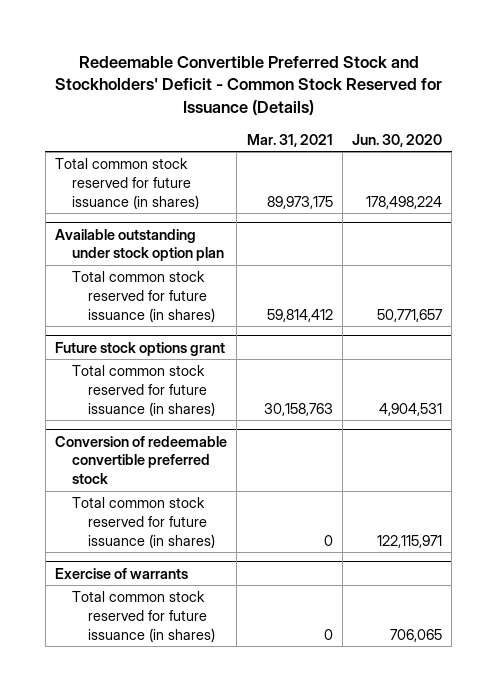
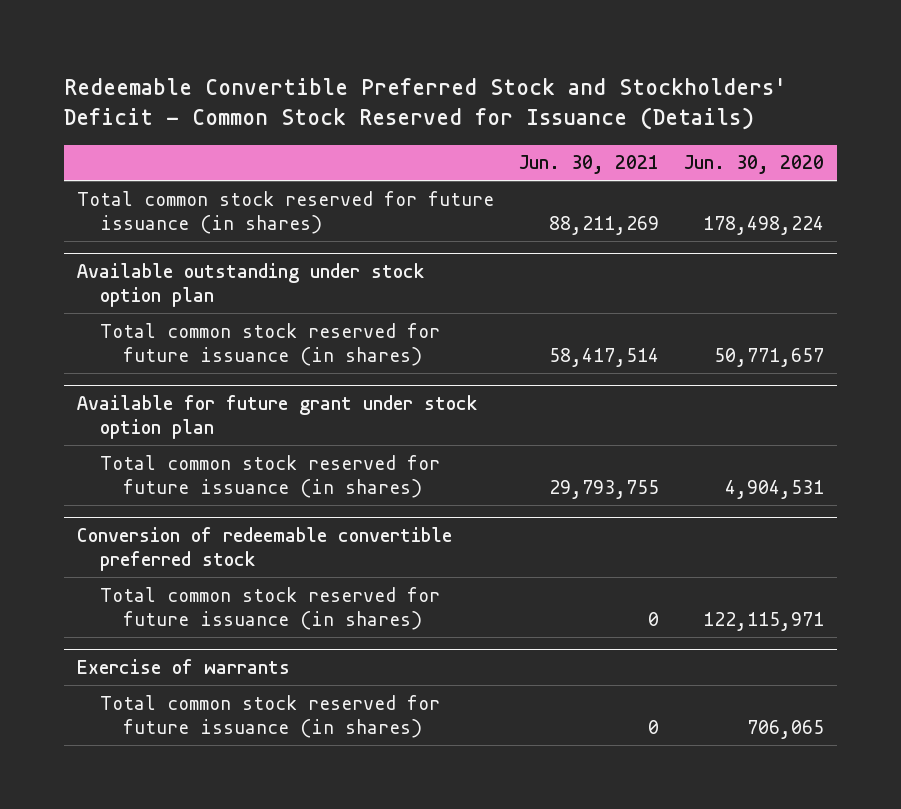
- | Mar. 31, 2021 | Jun. 30, 2020
+ | Jun. 30, 2021 | Jun. 30, 2020
- Future stock options grant
+ Available for future grant under stock option plan

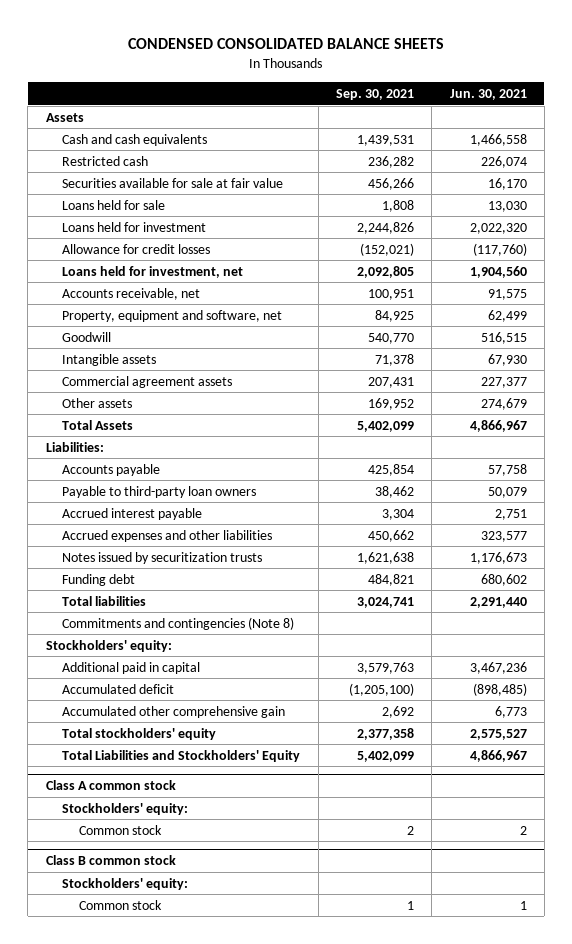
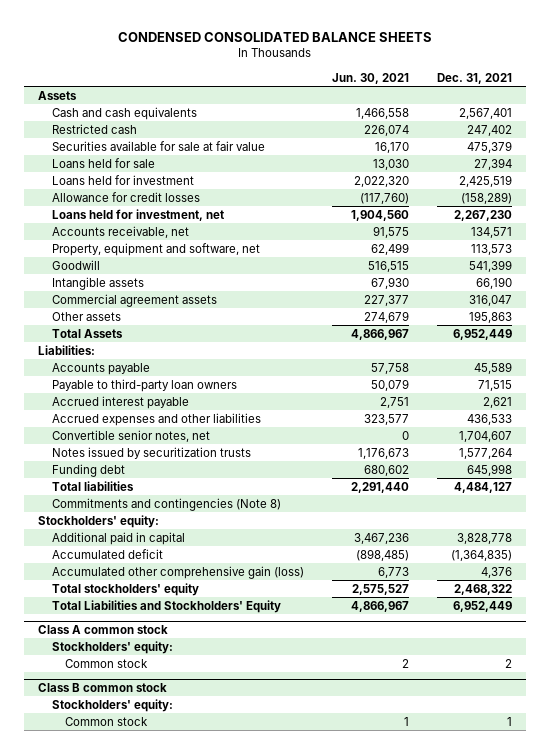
- | Sep. 30, 2021 | Jun. 30, 2021
+ | Jun. 30, 2021 | Dec. 31, 2021
+ Convertible senior notes, net | 0 | 1,704,607
- Accumulated other comprehensive gain | 2,692 | 6,773
+ Accumulated other comprehensive gain (loss) | 6,773 | 4,376

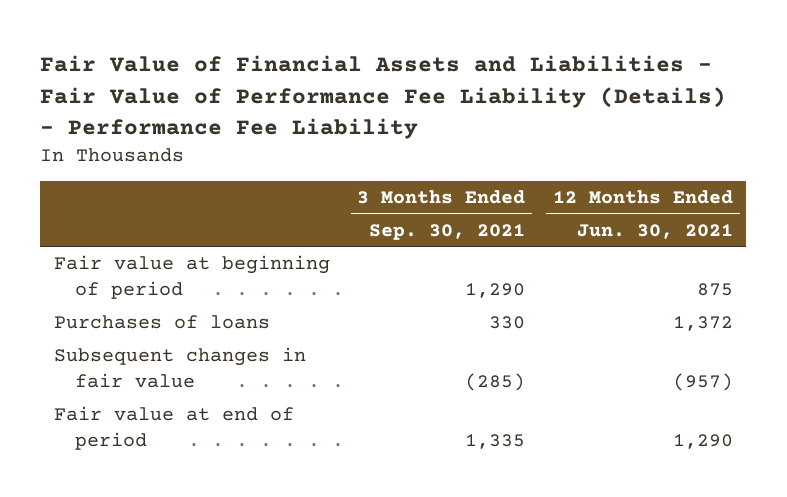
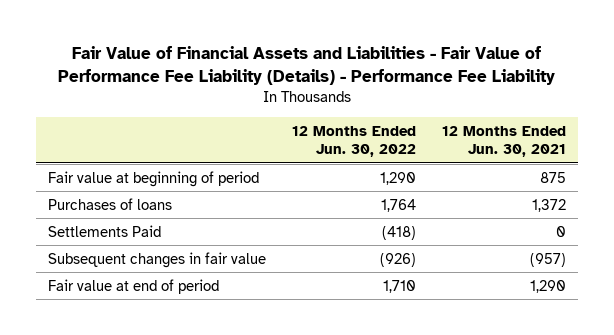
- | 3 Months Ended Sep. 30, 2021 | 12 Months Ended Jun. 30, 2021
+ | 12 Months Ended Jun. 30, 2022 | 12 Months Ended Jun. 30, 2021
+ Settlements Paid | (418) | 0

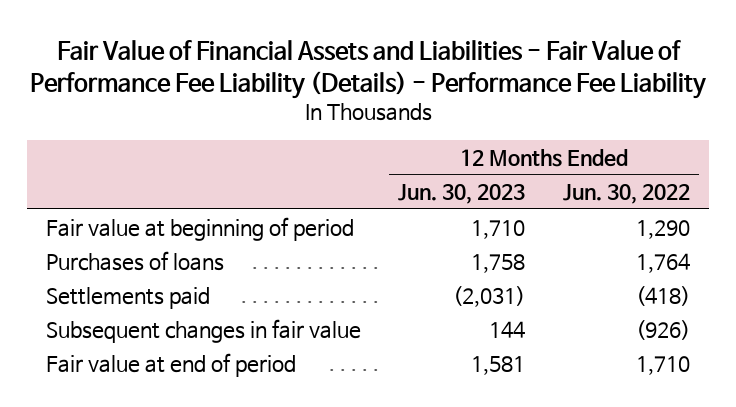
- | 12 Months Ended Jun. 30, 2022 | 12 Months Ended Jun. 30, 2021
+ | 12 Months Ended Jun. 30, 2023 | 12 Months Ended Jun. 30, 2022
- Settlements Paid | (418) | 0
+ Settlements paid | (2,031) | (418)

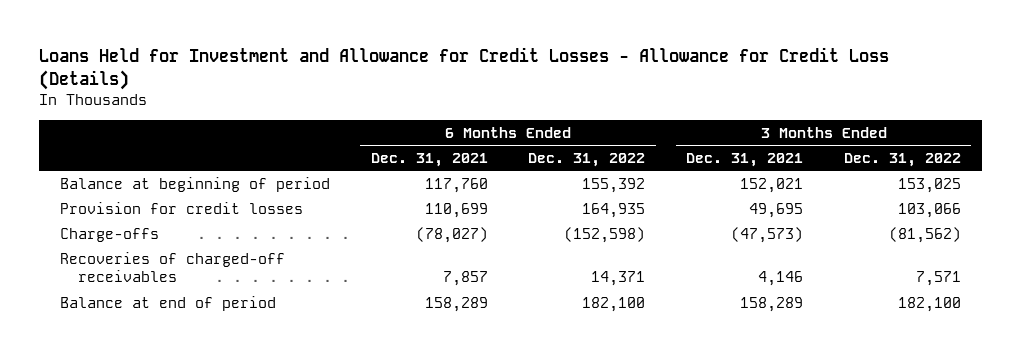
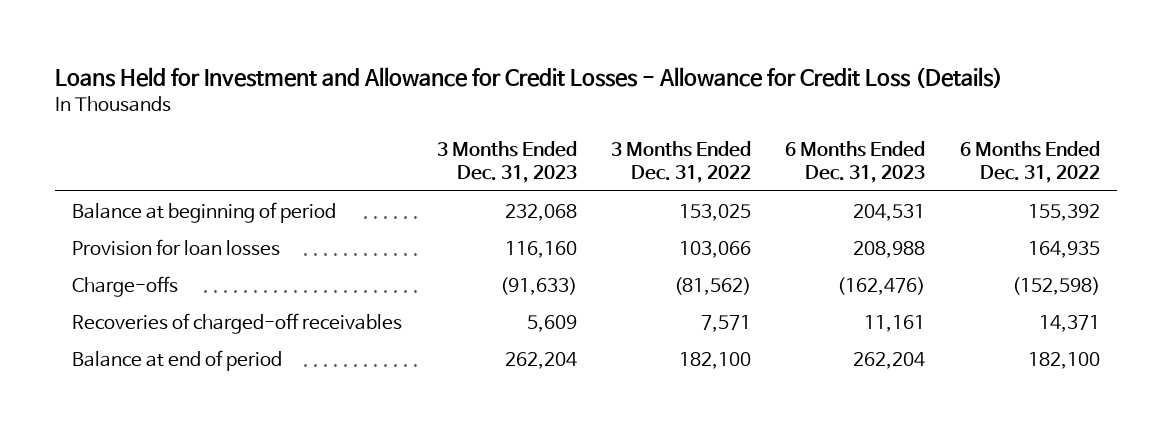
- | 6 Months Ended Dec. 31, 2021 | 6 Months Ended Dec. 31, 2022 | 3 Months Ended Dec. 31, 2021 | 3 Months Ended Dec. 31, 2022
+ | 3 Months Ended Dec. 31, 2023 | 3 Months Ended Dec. 31, 2022 | 6 Months Ended Dec. 31, 2023 | 6 Months Ended Dec. 31, 2022
- Provision for credit losses | 110,699 | 164,935 | 49,695 | 103,066
+ Provision for loan losses | 116,160 | 103,066 | 208,988 | 164,935

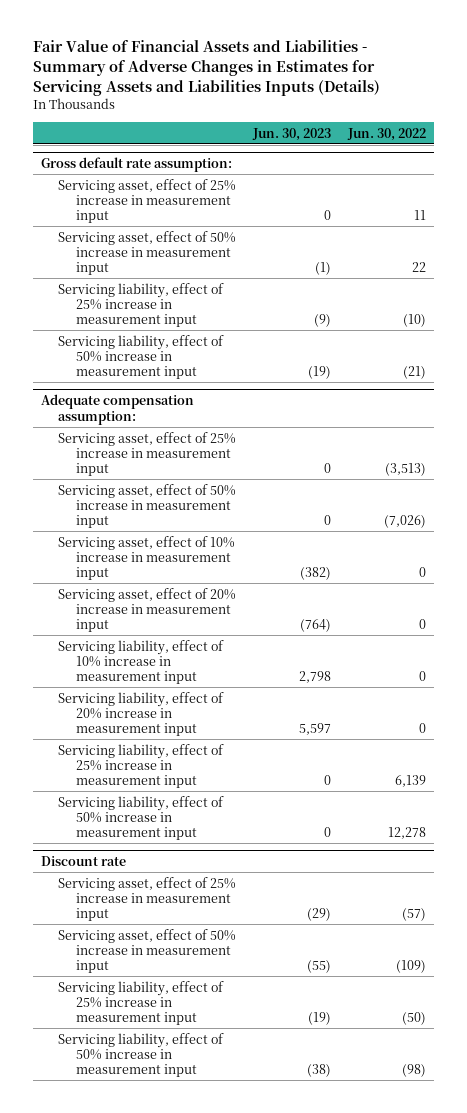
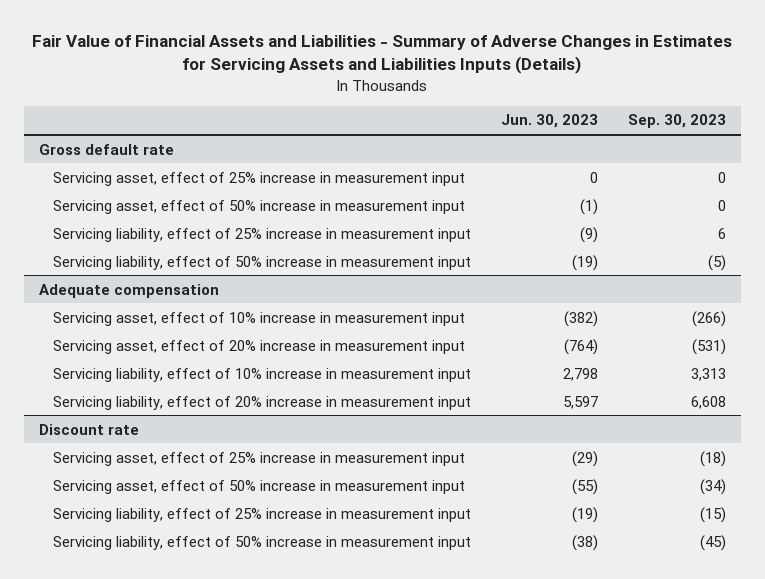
- | Jun. 30, 2023 | Jun. 30, 2022
+ | Jun. 30, 2023 | Sep. 30, 2023
- Gross default rate assumption:
+ Gross default rate
- Adequate compensation assumption:
- Servicing asset, effect of 25% increase in measurement input | 0 | (3,513)
- Servicing asset, effect of 50% increase in measurement input | 0 | (7,026)
+ Adequate compensation
- Servicing liability, effect of 25% increase in measurement input | 0 | 6,139
- Servicing liability, effect of 50% increase in measurement input | 0 | 12,278

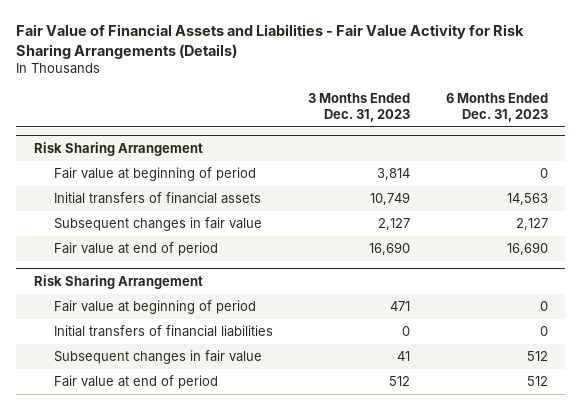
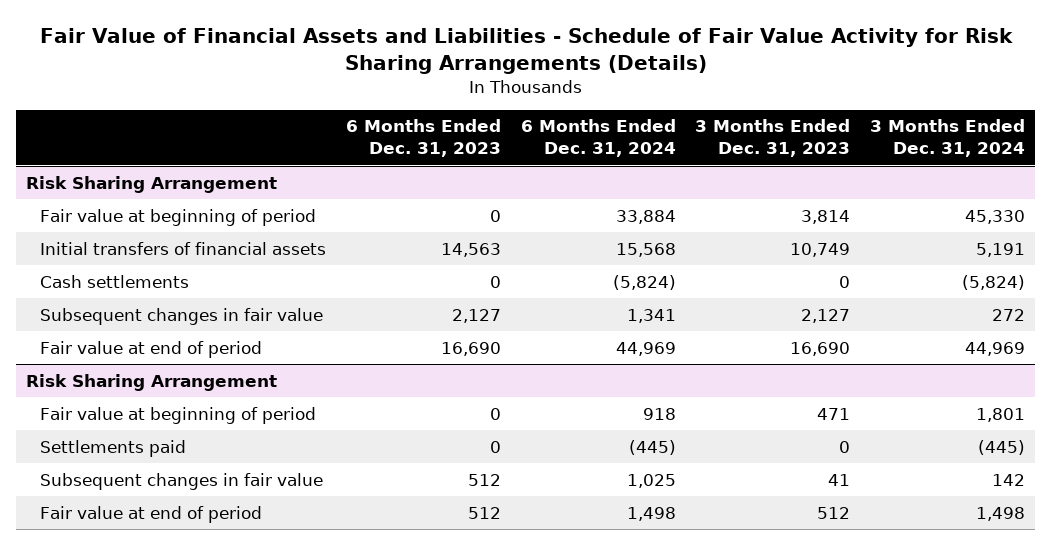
- Fair Value of Financial Assets and Liabilities - Fair Value Activity for Risk Sharing Arrangements (Details)
+ Fair Value of Financial Assets and Liabilities - Schedule of Fair Value Activity for Risk Sharing Arrangements (Details)
- | 3 Months Ended Dec. 31, 2023 | 6 Months Ended Dec. 31, 2023
+ | 6 Months Ended Dec. 31, 2023 | 6 Months Ended Dec. 31, 2024 | 3 Months Ended Dec. 31, 2023 | 3 Months Ended Dec. 31, 2024
@ Risk Sharing Arrangement
+ Cash settlements | 0 | (5,824) | 0 | (5,824)
- Initial transfers of financial liabilities | 0 | 0
+ Settlements paid | 0 | (445) | 0 | (445)

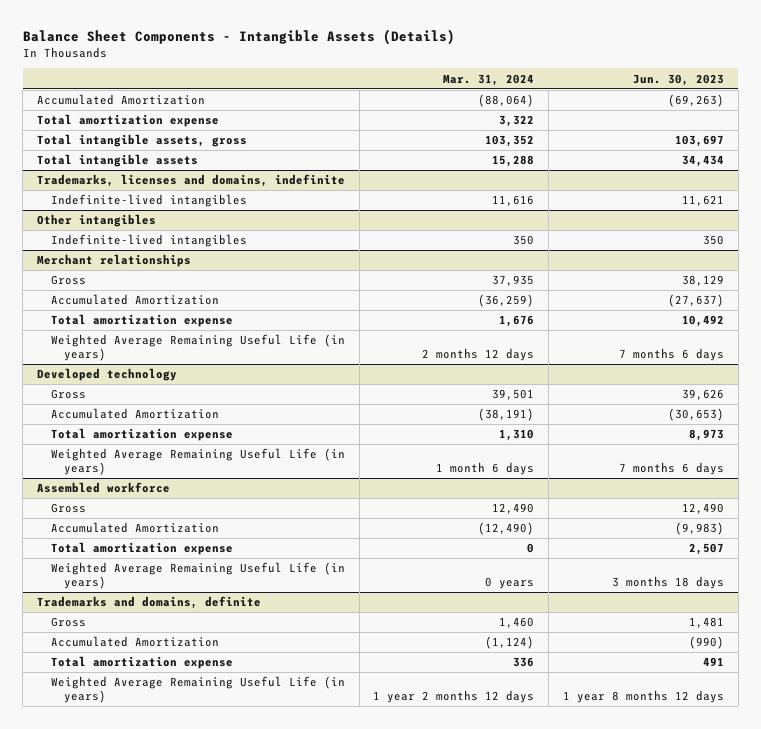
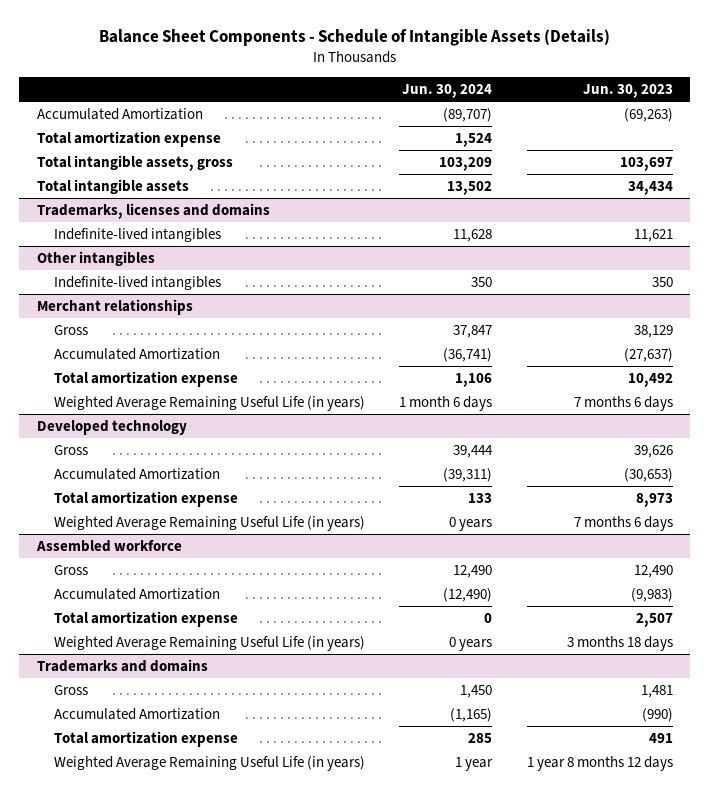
- Balance Sheet Components - Intangible Assets (Details)
+ Balance Sheet Components - Schedule of Intangible Assets (Details)
- | Mar. 31, 2024 | Jun. 30, 2023
+ | Jun. 30, 2024 | Jun. 30, 2023
- Trademarks, licenses and domains, indefinite
+ Trademarks, licenses and domains
- Trademarks and domains, definite
+ Trademarks and domains

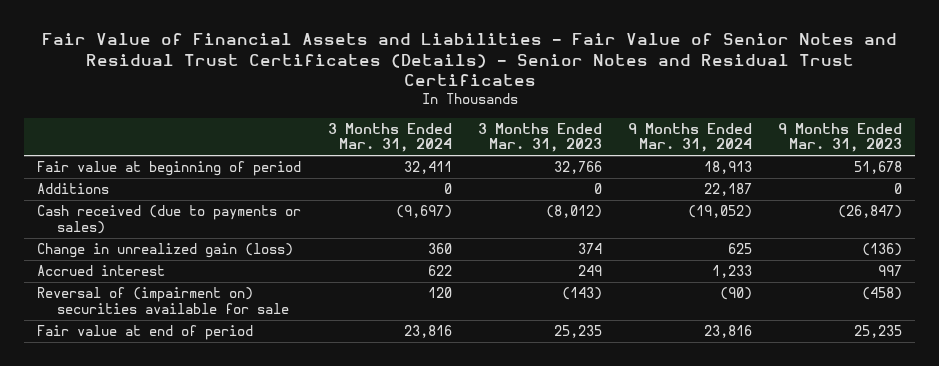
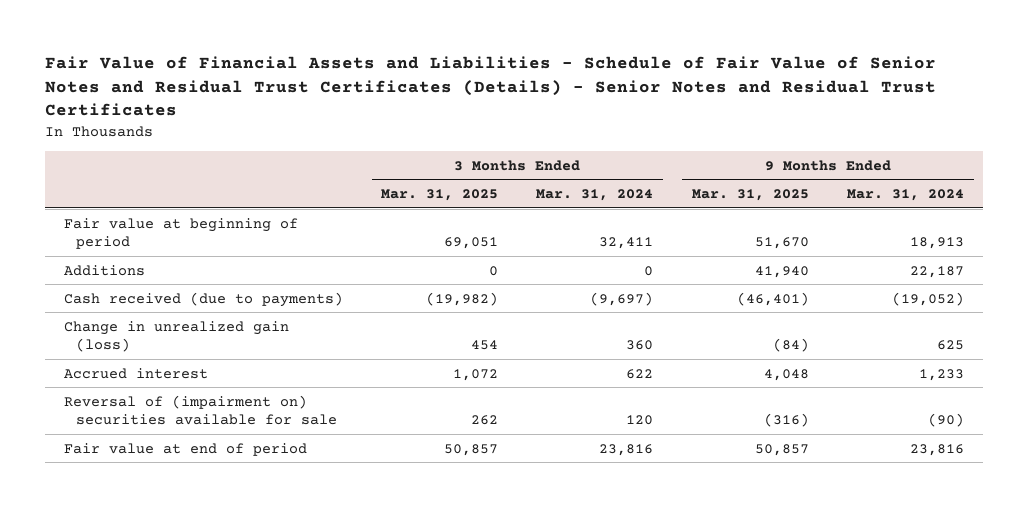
- Fair Value of Financial Assets and Liabilities - Fair Value of Senior Notes and Residual Trust Certificates (Details) - Senior Notes and Residual Trust Certificates
+ Fair Value of Financial Assets and Liabilities - Schedule of Fair Value of Senior Notes and Residual Trust Certificates (Details) - Senior Notes and Residual Trust Certificates
- | 3 Months Ended Mar. 31, 2024 | 3 Months Ended Mar. 31, 2023 | 9 Months Ended Mar. 31, 2024 | 9 Months Ended Mar. 31, 2023
+ | 3 Months Ended Mar. 31, 2025 | 3 Months Ended Mar. 31, 2024 | 9 Months Ended Mar. 31, 2025 | 9 Months Ended Mar. 31, 2024
- Cash received (due to payments or sales) | (9,697) | (8,012) | (19,052) | (26,847)
+ Cash received (due to payments) | (19,982) | (9,697) | (46,401) | (19,052)

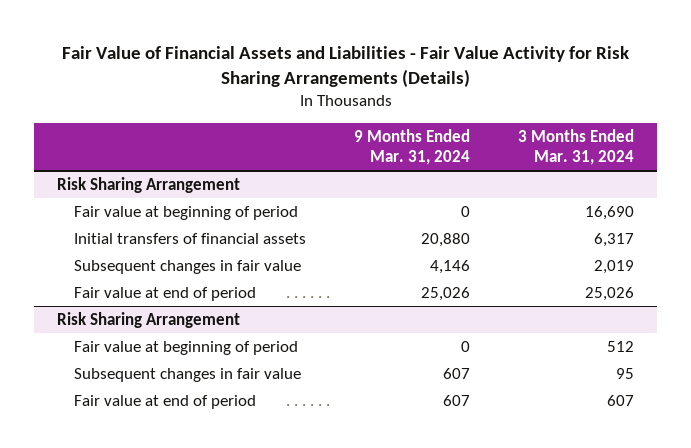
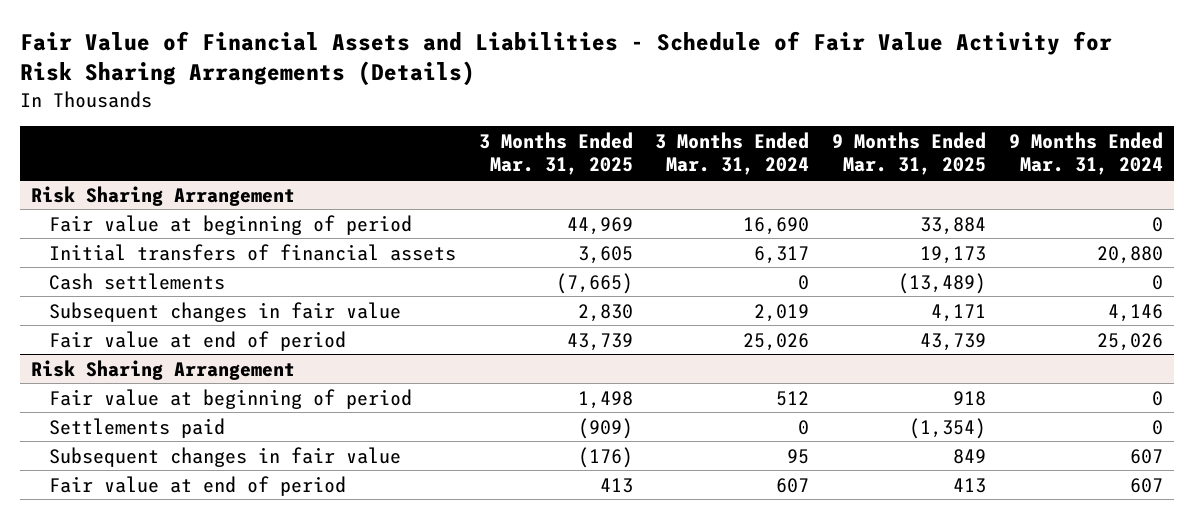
- Fair Value of Financial Assets and Liabilities - Fair Value Activity for Risk Sharing Arrangements (Details)
+ Fair Value of Financial Assets and Liabilities - Schedule of Fair Value Activity for Risk Sharing Arrangements (Details)
- | 9 Months Ended Mar. 31, 2024 | 3 Months Ended Mar. 31, 2024
+ | 3 Months Ended Mar. 31, 2025 | 3 Months Ended Mar. 31, 2024 | 9 Months Ended Mar. 31, 2025 | 9 Months Ended Mar. 31, 2024
@ Risk Sharing Arrangement
+ Cash settlements | (7,665) | 0 | (13,489) | 0
+ Settlements paid | (909) | 0 | (1,354) | 0

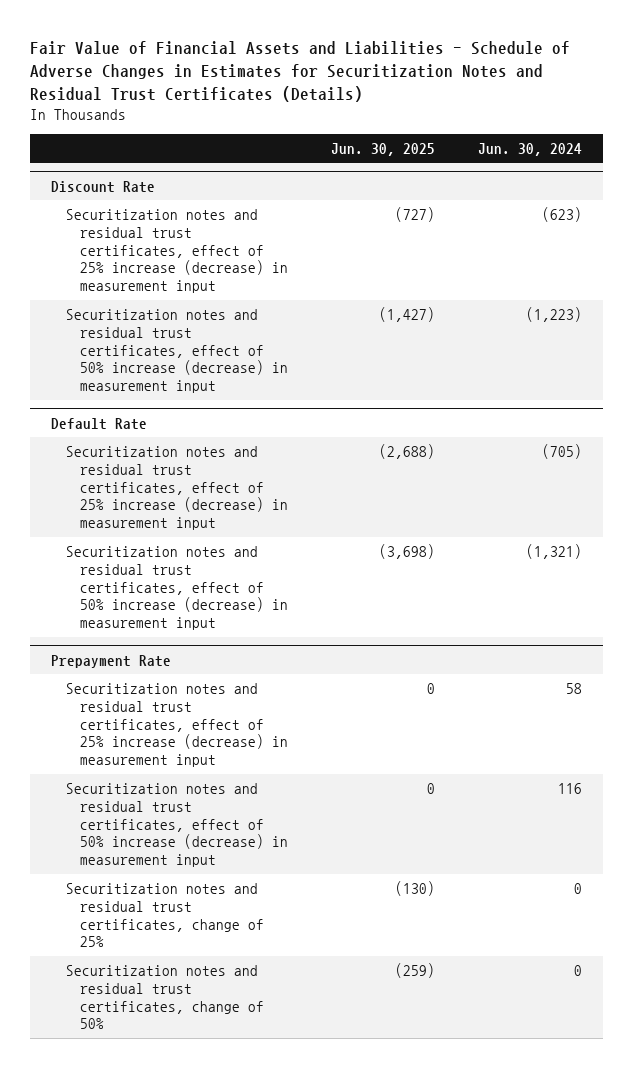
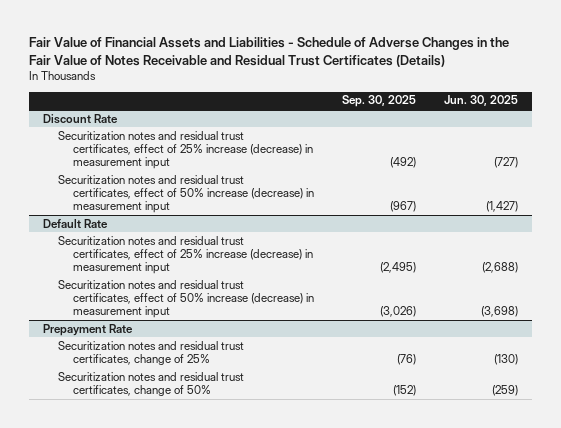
- Fair Value of Financial Assets and Liabilities - Schedule of Adverse Changes in Estimates for Securitization Notes and Residual Trust Certificates (Details)
+ Fair Value of Financial Assets and Liabilities - Schedule of Adverse Changes in the Fair Value of Notes Receivable and Residual Trust Certificates (Details)
- | Jun. 30, 2025 | Jun. 30, 2024
+ | Sep. 30, 2025 | Jun. 30, 2025
@ Prepayment Rate
- Securitization notes and residual trust certificates, effect of 25% increase (decrease) in measurement input | 0 | 58
- Securitization notes and residual trust certificates, effect of 50% increase (decrease) in measurement input | 0 | 116

